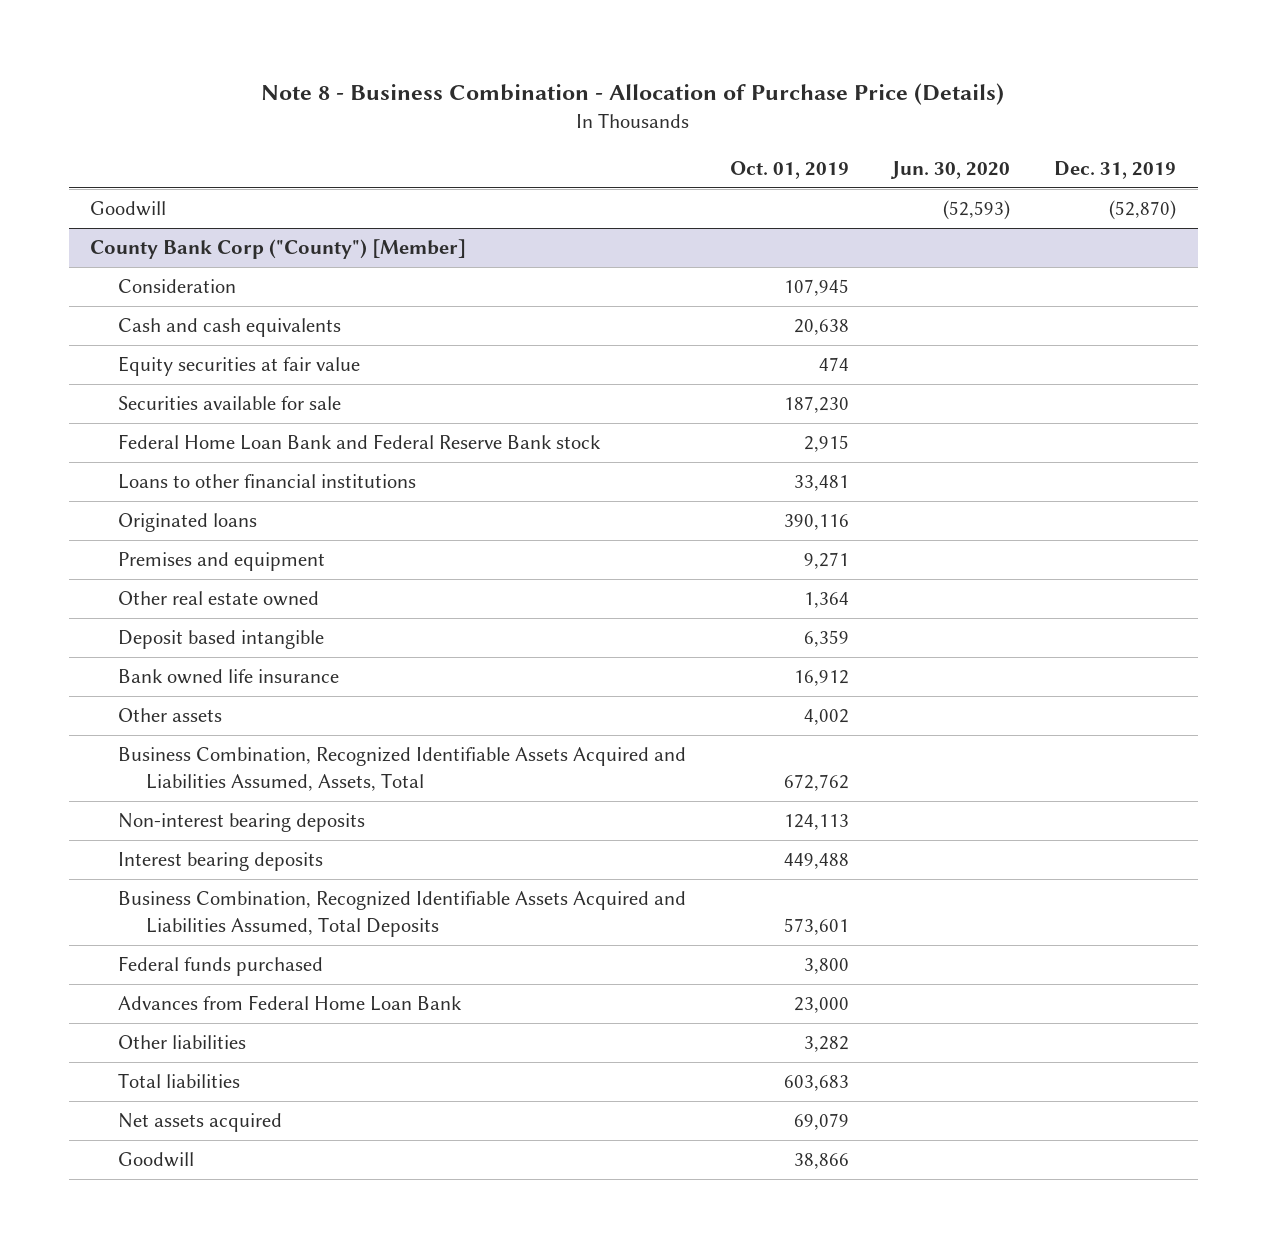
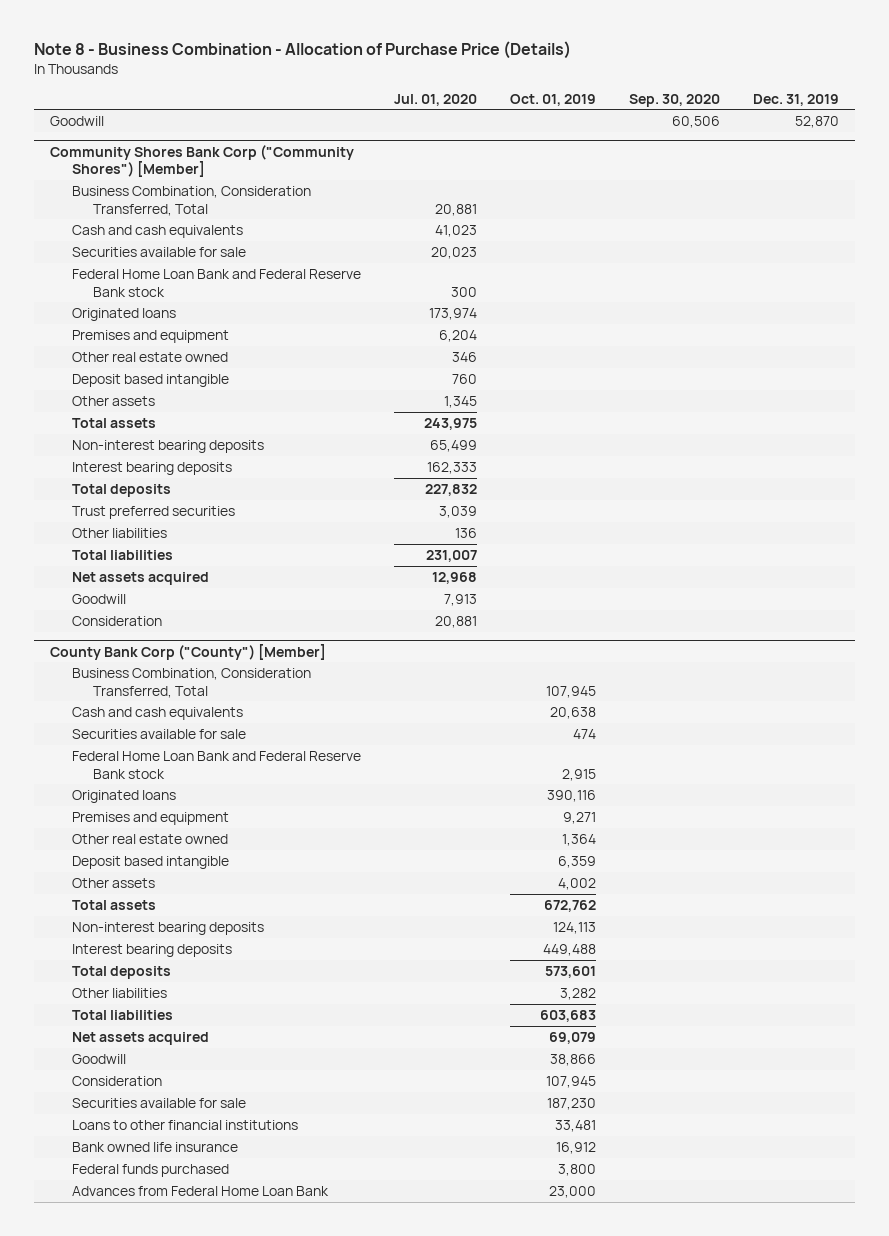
- | Oct. 01, 2019 | Jun. 30, 2020 | Dec. 31, 2019
+ | Jul. 01, 2020 | Oct. 01, 2019 | Sep. 30, 2020 | Dec. 31, 2019
- Goodwill | | (52,593) | (52,870)
+ Goodwill | | | 60,506 | 52,870
+ Community Shores Bank Corp ("Community Shores") [Member]
+ Business Combination, Consideration Transferred, Total | 20,881 | | |
+ Cash and cash equivalents | 41,023 | | |
+ Securities available for sale | 20,023 | | |
+ Federal Home Loan Bank and Federal Reserve Bank stock | 300 | | |
+ Originated loans | 173,974 | | |
+ Premises and equipment | 6,204 | | |
+ Other real estate owned | 346 | | |
+ Deposit based intangible | 760 | | |
+ Other assets | 1,345 | | |
+ Total assets | 243,975 | | |
+ Non-interest bearing deposits | 65,499 | | |
+ Interest bearing deposits | 162,333 | | |
+ Total deposits | 227,832 | | |
+ Trust preferred securities | 3,039 | | |
+ Other liabilities | 136 | | |
+ Total liabilities | 231,007 | | |
+ Net assets acquired | 12,968 | | |
+ Goodwill | 7,913 | | |
+ Consideration | 20,881 | | |
@ County Bank Corp ("County") [Member]
+ Business Combination, Consideration Transferred, Total | | 107,945 | |
- Equity securities at fair value | 474 | |
+ Securities available for sale | | 474 | |
- Business Combination, Recognized Identifiable Assets Acquired and Liabilities Assumed, Assets, Total | 672,762 | |
+ Total assets | | 672,762 | |
- Business Combination, Recognized Identifiable Assets Acquired and Liabilities Assumed, Total Deposits | 573,601 | |
+ Total deposits | | 573,601 | |
moved down: Consideration | | 107,945 | |
moved down: Securities available for sale | | 187,230 | |
moved down: Loans to other financial institutions | | 33,481 | |
moved down: Bank owned life insurance | | 16,912 | |
moved down: Federal funds purchased | | 3,800 | |
moved down: Advances from Federal Home Loan Bank | | 23,000 | |

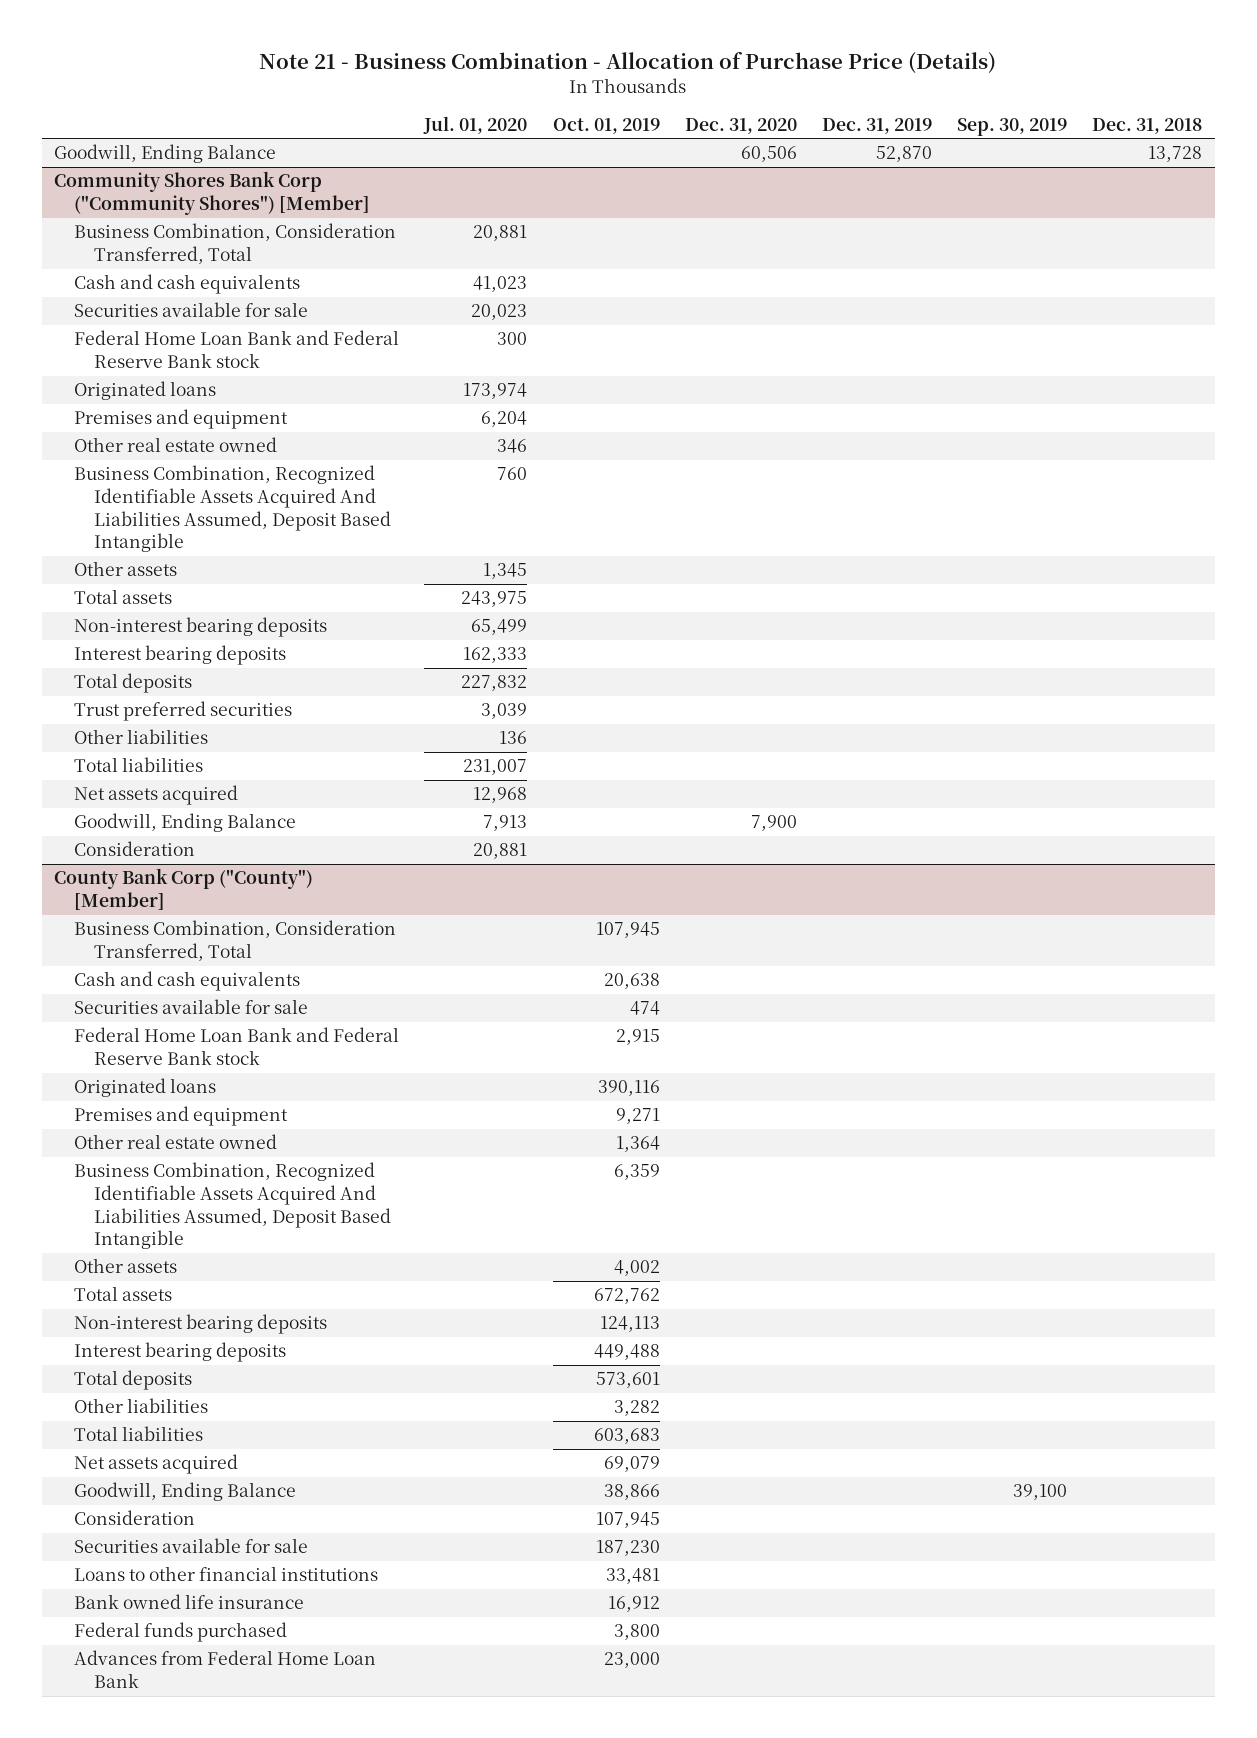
- Note 8 - Business Combination - Allocation of Purchase Price (Details)
+ Note 21 - Business Combination - Allocation of Purchase Price (Details)
- | Jul. 01, 2020 | Oct. 01, 2019 | Sep. 30, 2020 | Dec. 31, 2019
+ | Jul. 01, 2020 | Oct. 01, 2019 | Dec. 31, 2020 | Dec. 31, 2019 | Sep. 30, 2019 | Dec. 31, 2018
- Goodwill | | | 60,506 | 52,870
+ Goodwill, Ending Balance | | | 60,506 | 52,870 | | 13,728
@ Community Shores Bank Corp ("Community Shores") [Member]
- Deposit based intangible | 760 | | |
+ Business Combination, Recognized Identifiable Assets Acquired And Liabilities Assumed, Deposit Based Intangible | 760 | | | | |
- Goodwill | 7,913 | | |
+ Goodwill, Ending Balance | 7,913 | | 7,900 | | |
@ County Bank Corp ("County") [Member]
- Deposit based intangible | | 6,359 | |
+ Business Combination, Recognized Identifiable Assets Acquired And Liabilities Assumed, Deposit Based Intangible | | 6,359 | | | |
- Goodwill | | 38,866 | |
+ Goodwill, Ending Balance | | 38,866 | | | 39,100 |

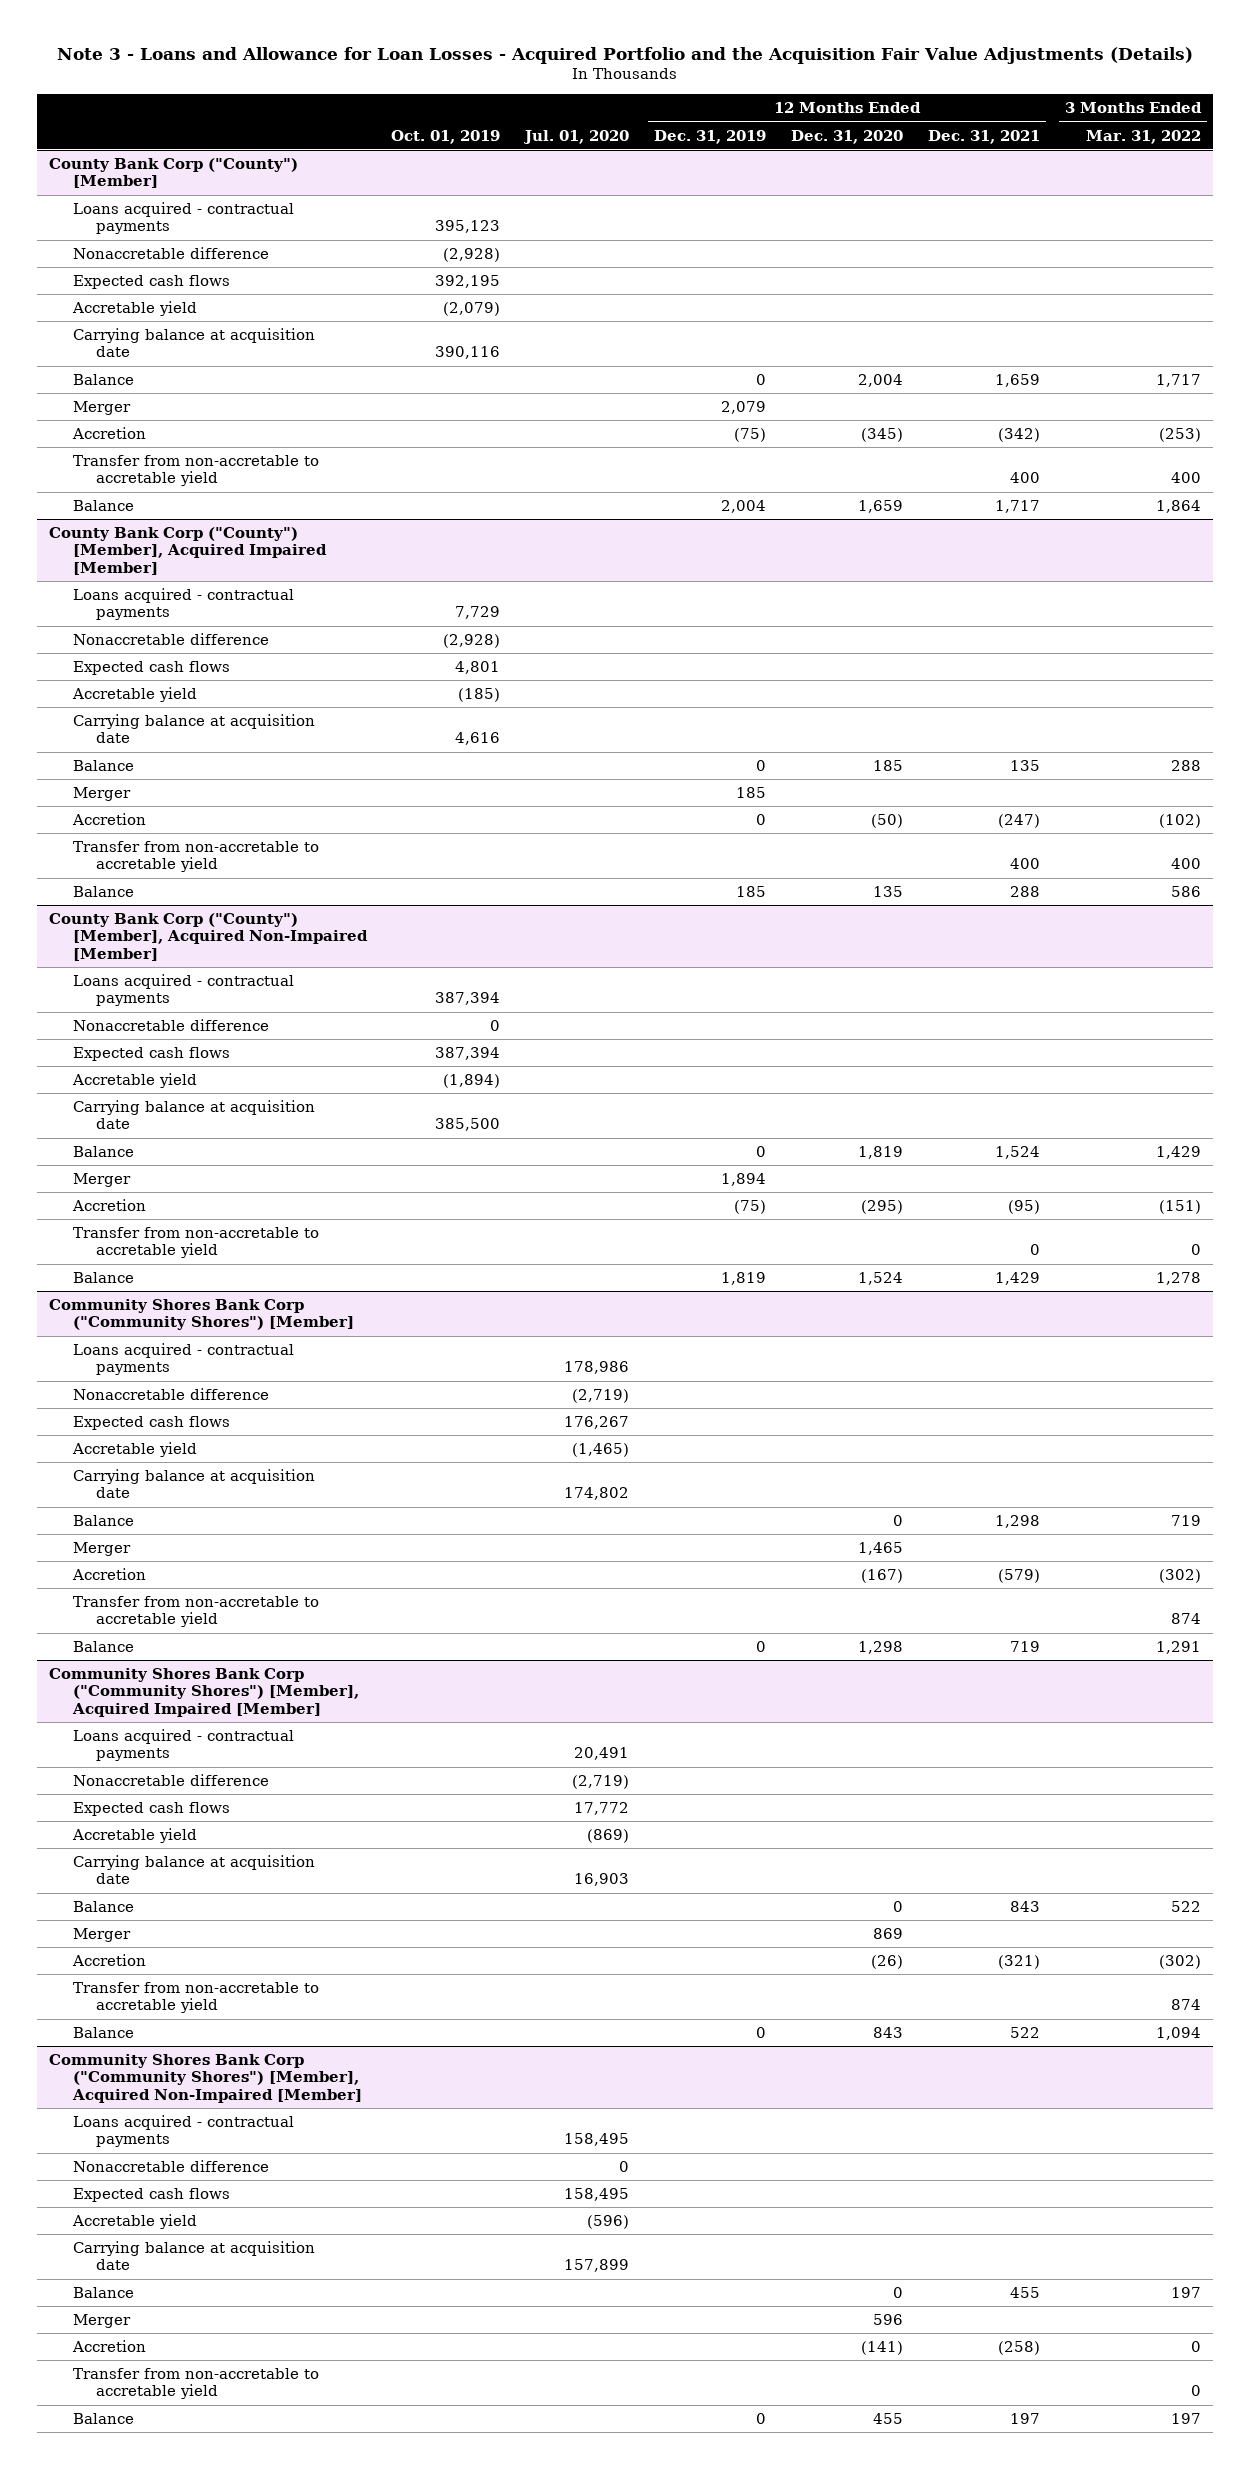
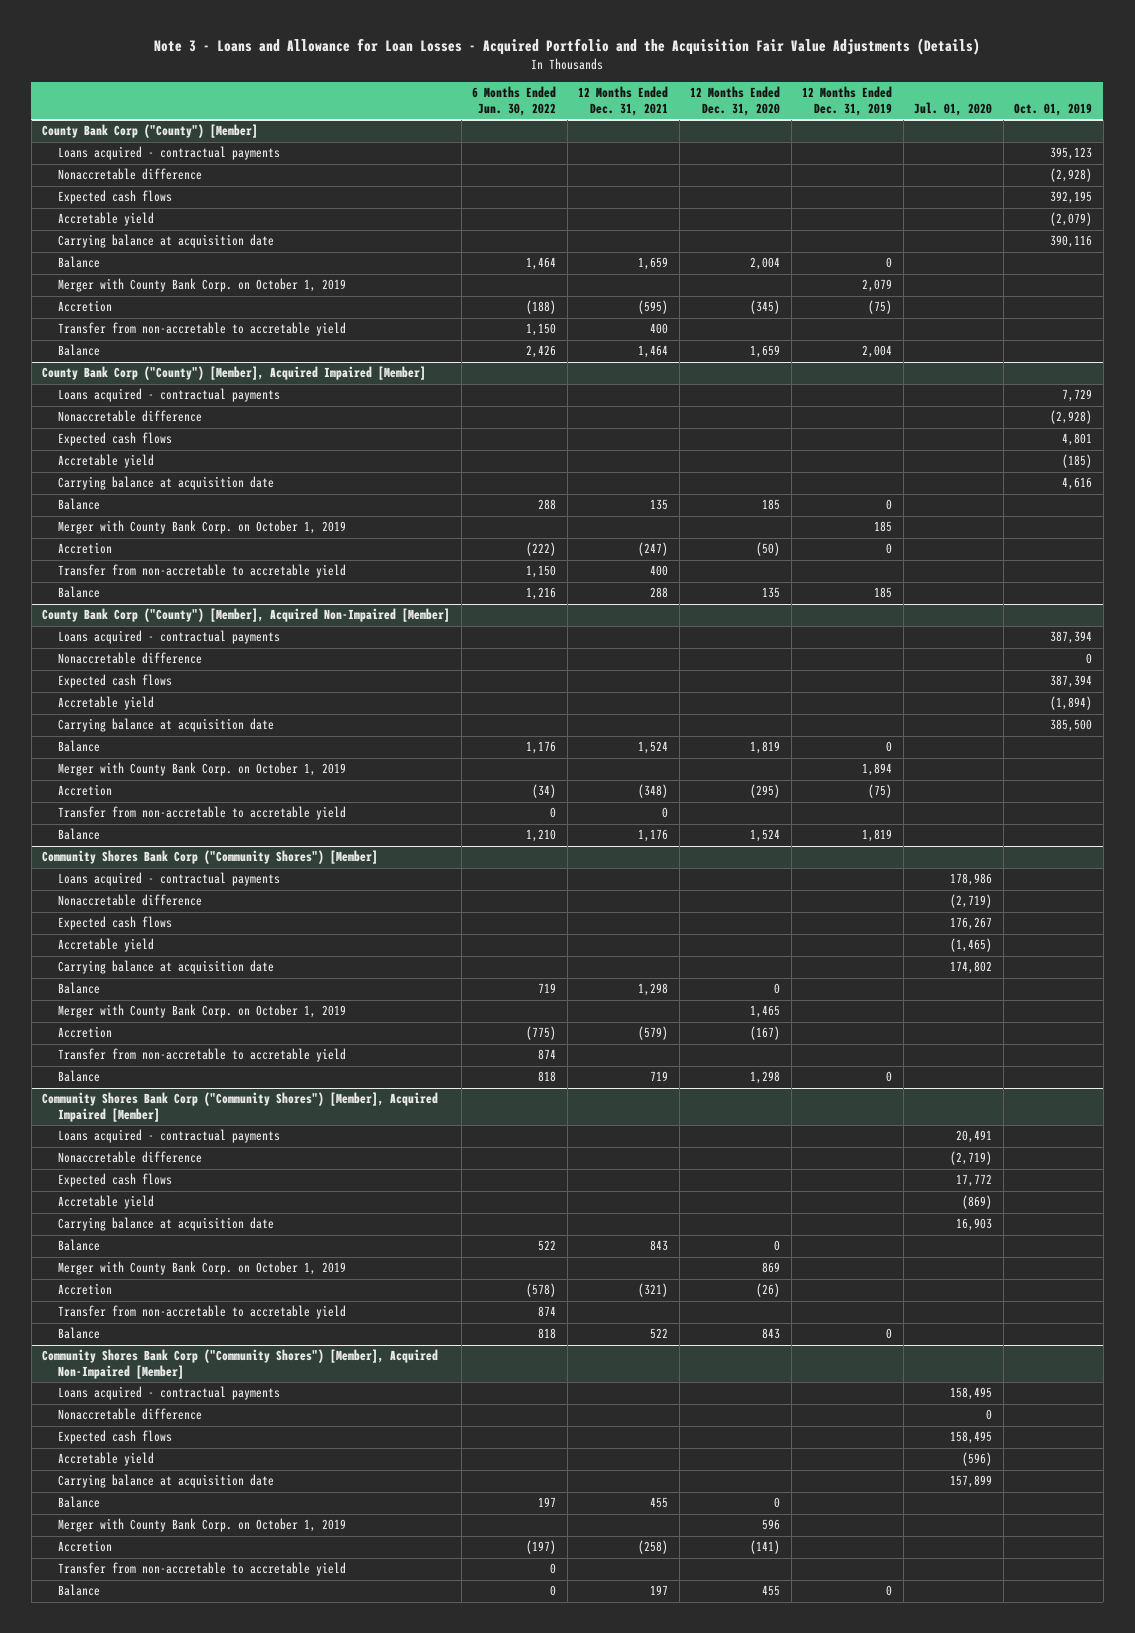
- | Oct. 01, 2019 | Jul. 01, 2020 | 12 Months Ended Dec. 31, 2019 | 12 Months Ended Dec. 31, 2020 | 12 Months Ended Dec. 31, 2021 | 3 Months Ended Mar. 31, 2022
+ | 6 Months Ended Jun. 30, 2022 | 12 Months Ended Dec. 31, 2021 | 12 Months Ended Dec. 31, 2020 | 12 Months Ended Dec. 31, 2019 | Jul. 01, 2020 | Oct. 01, 2019
@ County Bank Corp ("County") [Member]
- Merger | | | 2,079 | | |
- Accretion | | | (75) | (345) | (342) | (253)
+ Merger with County Bank Corp. on October 1, 2019 | | | | 2,079 | |
+ Accretion | (188) | (595) | (345) | (75) | |
- Balance | | | 2,004 | 1,659 | 1,717 | 1,864
+ Balance | 2,426 | 1,464 | 1,659 | 2,004 | |
@ County Bank Corp ("County") [Member], Acquired Impaired [Member]
- Merger | | | 185 | | |
+ Merger with County Bank Corp. on October 1, 2019 | | | | 185 | |
@ County Bank Corp ("County") [Member], Acquired Non-Impaired [Member]
- Merger | | | 1,894 | | |
- Accretion | | | (75) | (295) | (95) | (151)
+ Merger with County Bank Corp. on October 1, 2019 | | | | 1,894 | |
+ Accretion | (34) | (348) | (295) | (75) | |
- Balance | | | 1,819 | 1,524 | 1,429 | 1,278
+ Balance | 1,210 | 1,176 | 1,524 | 1,819 | |
@ Community Shores Bank Corp ("Community Shores") [Member]
- Merger | | | | 1,465 | |
+ Merger with County Bank Corp. on October 1, 2019 | | | 1,465 | | |
@ Community Shores Bank Corp ("Community Shores") [Member], Acquired Impaired [Member]
- Merger | | | | 869 | |
+ Merger with County Bank Corp. on October 1, 2019 | | | 869 | | |
@ Community Shores Bank Corp ("Community Shores") [Member], Acquired Non-Impaired [Member]
- Merger | | | | 596 | |
+ Merger with County Bank Corp. on October 1, 2019 | | | 596 | | |

